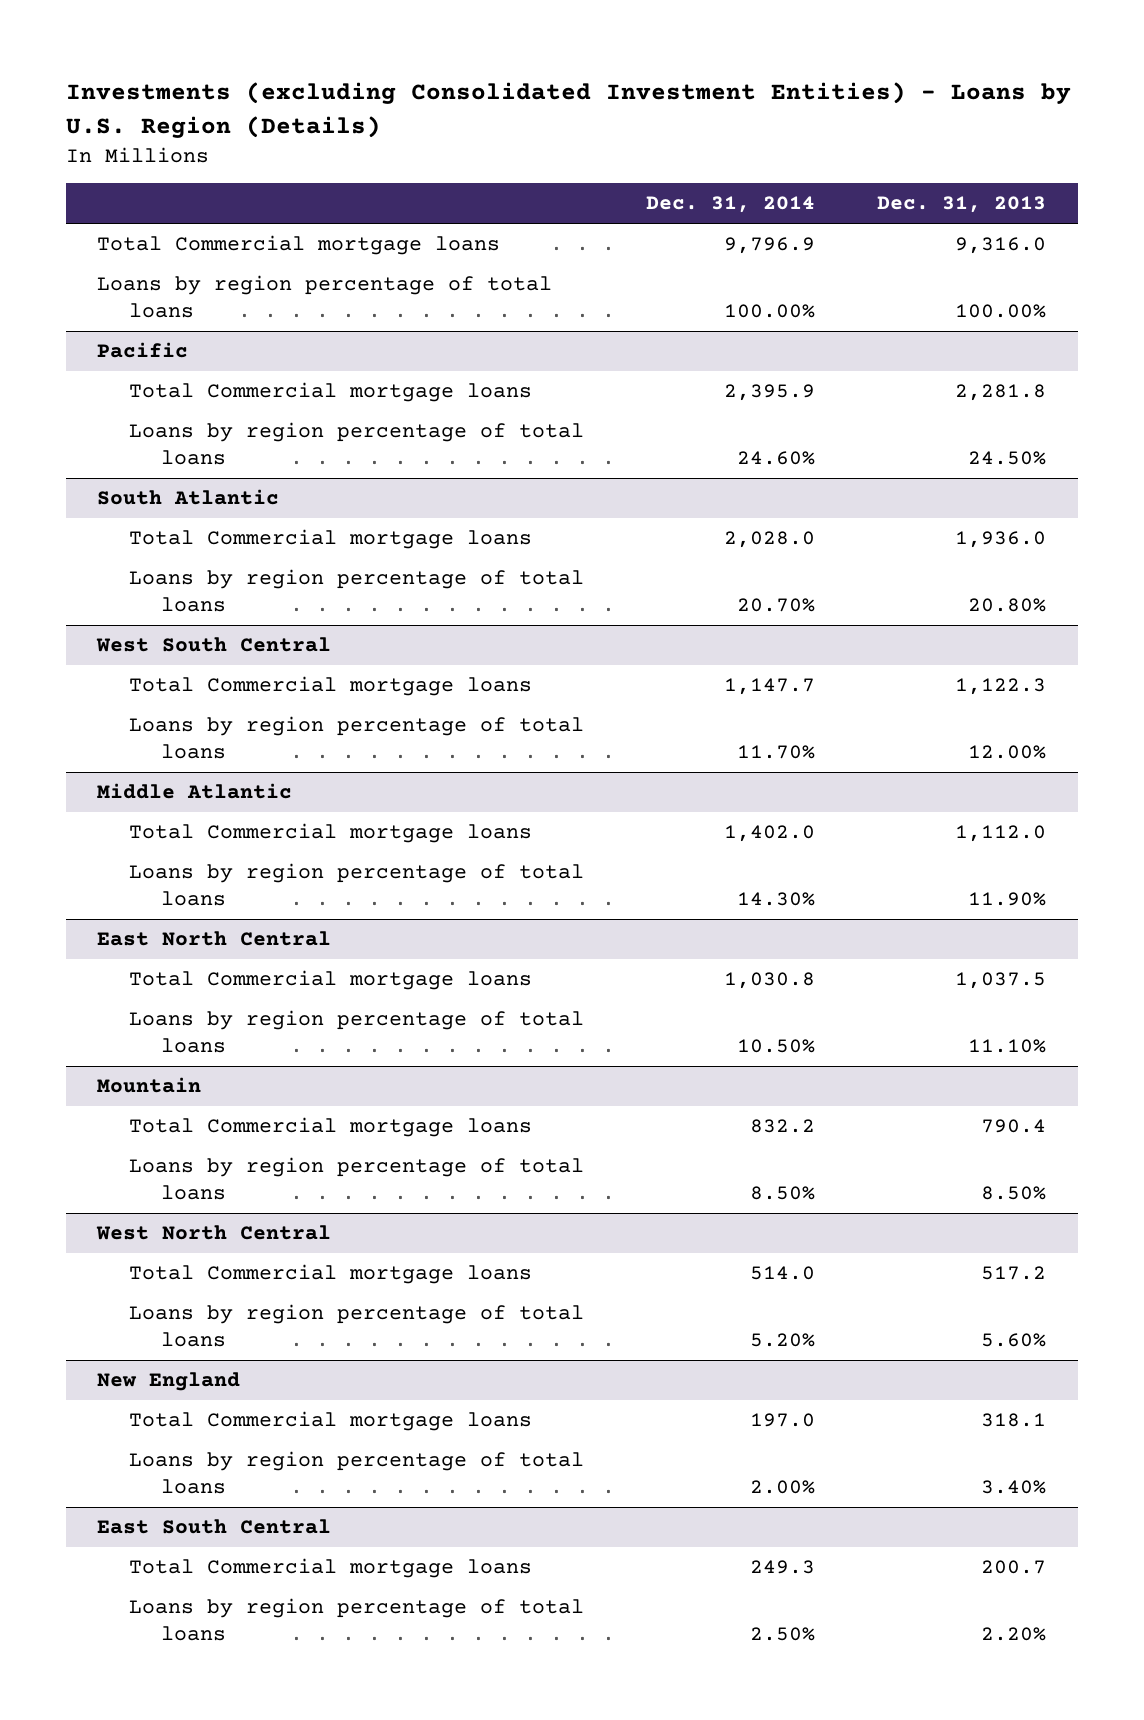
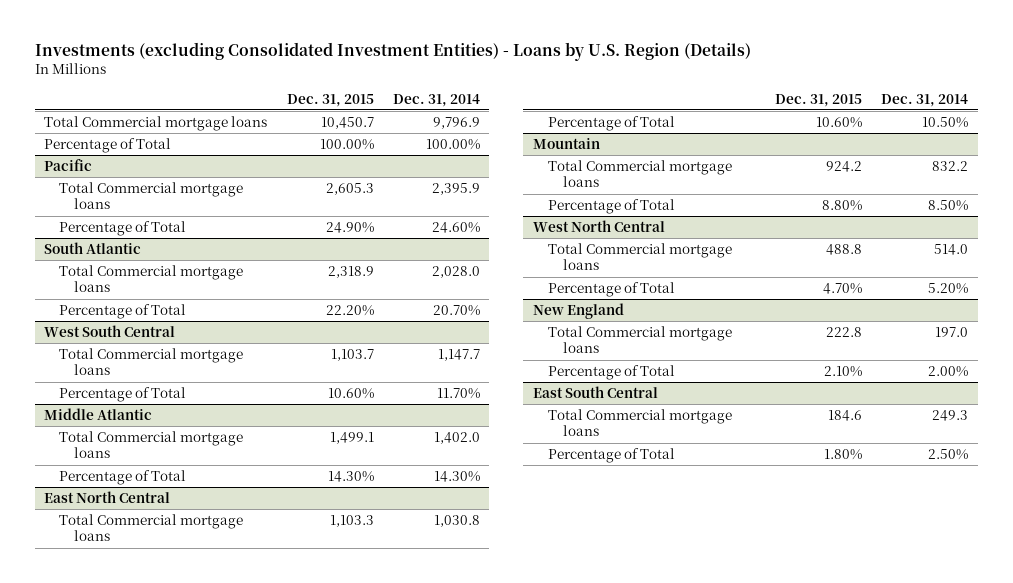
- | Dec. 31, 2014 | Dec. 31, 2013
+ | Dec. 31, 2015 | Dec. 31, 2014
- Loans by region percentage of total loans | 100.00% | 100.00%
+ Percentage of Total | 100.00% | 100.00%
@ Pacific
- Loans by region percentage of total loans | 24.60% | 24.50%
+ Percentage of Total | 24.90% | 24.60%
@ South Atlantic
- Loans by region percentage of total loans | 20.70% | 20.80%
+ Percentage of Total | 22.20% | 20.70%
@ West South Central
- Loans by region percentage of total loans | 11.70% | 12.00%
+ Percentage of Total | 10.60% | 11.70%
@ Middle Atlantic
- Loans by region percentage of total loans | 14.30% | 11.90%
+ Percentage of Total | 14.30% | 14.30%
@ East North Central
- Loans by region percentage of total loans | 10.50% | 11.10%
+ Percentage of Total | 10.60% | 10.50%
@ Mountain
- Loans by region percentage of total loans | 8.50% | 8.50%
+ Percentage of Total | 8.80% | 8.50%
@ West North Central
- Loans by region percentage of total loans | 5.20% | 5.60%
+ Percentage of Total | 4.70% | 5.20%
@ New England
- Loans by region percentage of total loans | 2.00% | 3.40%
+ Percentage of Total | 2.10% | 2.00%
@ East South Central
- Loans by region percentage of total loans | 2.50% | 2.20%
+ Percentage of Total | 1.80% | 2.50%

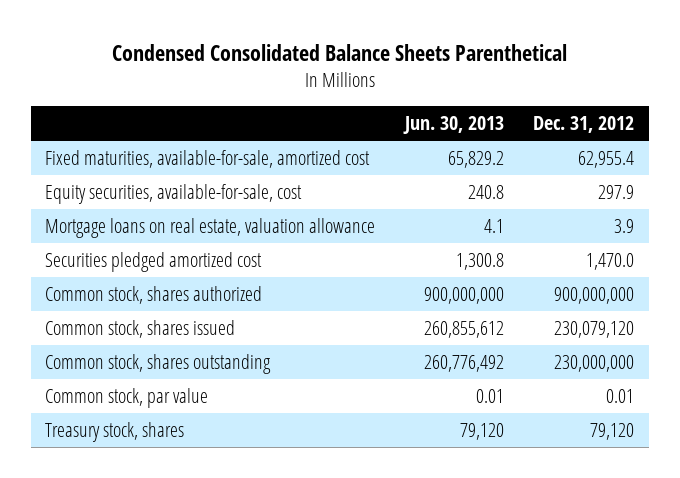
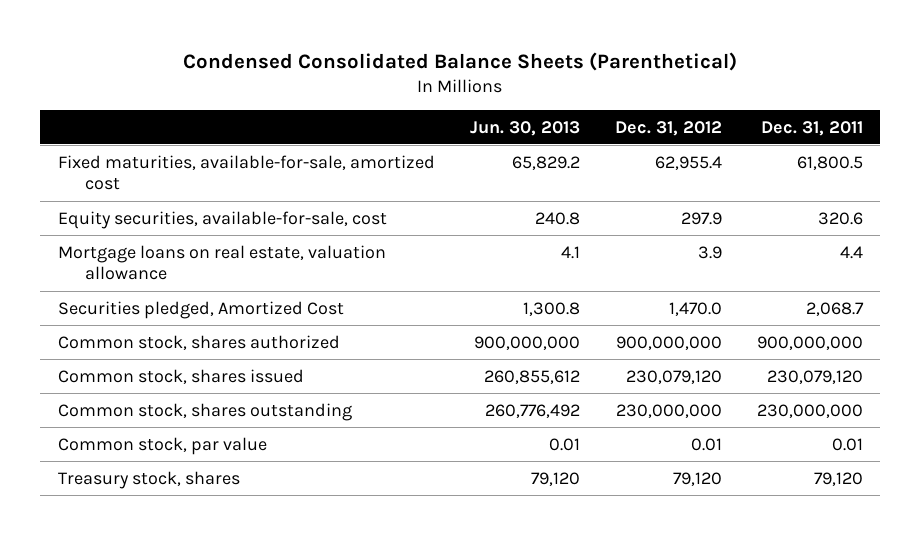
- Condensed Consolidated Balance Sheets Parenthetical
+ Condensed Consolidated Balance Sheets (Parenthetical)
- | Jun. 30, 2013 | Dec. 31, 2012
+ | Jun. 30, 2013 | Dec. 31, 2012 | Dec. 31, 2011
- Securities pledged amortized cost | 1,300.8 | 1,470.0
+ Securities pledged, Amortized Cost | 1,300.8 | 1,470.0 | 2,068.7

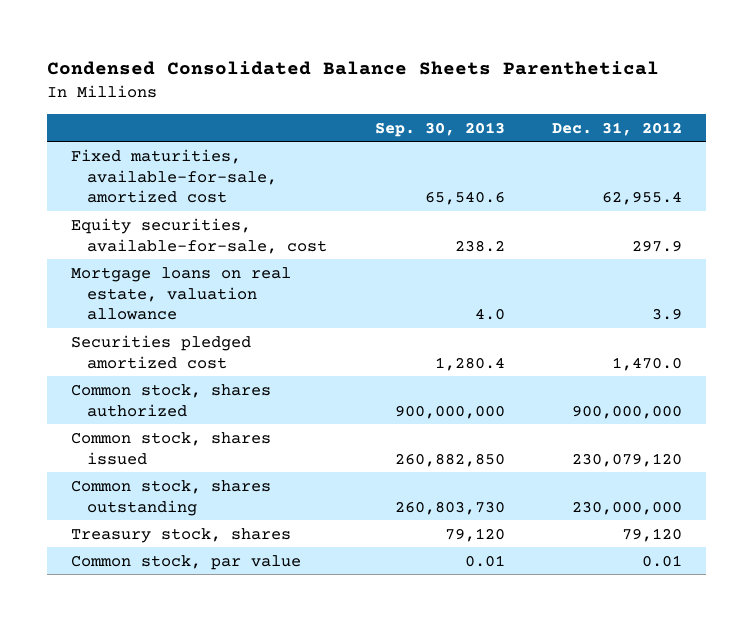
- Condensed Consolidated Balance Sheets (Parenthetical)
+ Condensed Consolidated Balance Sheets Parenthetical
- | Jun. 30, 2013 | Dec. 31, 2012 | Dec. 31, 2011
+ | Sep. 30, 2013 | Dec. 31, 2012
- Securities pledged, Amortized Cost | 1,300.8 | 1,470.0 | 2,068.7
+ Securities pledged amortized cost | 1,280.4 | 1,470.0
moved down: Common stock, par value | 0.01 | 0.01

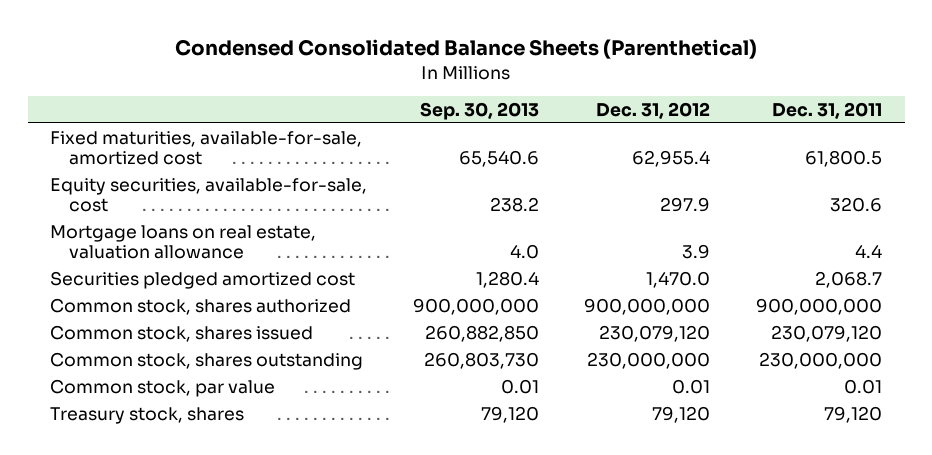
- Condensed Consolidated Balance Sheets Parenthetical
+ Condensed Consolidated Balance Sheets (Parenthetical)
- | Sep. 30, 2013 | Dec. 31, 2012
+ | Sep. 30, 2013 | Dec. 31, 2012 | Dec. 31, 2011
moved down: Treasury stock, shares | 79,120 | 79,120 | 79,120

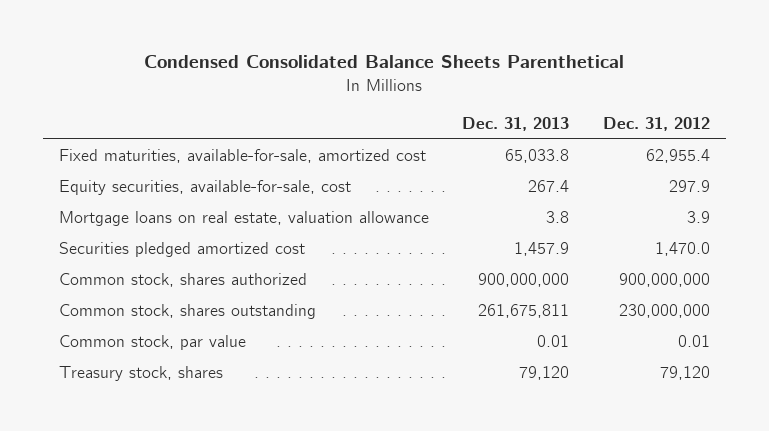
- Condensed Consolidated Balance Sheets (Parenthetical)
+ Condensed Consolidated Balance Sheets Parenthetical
- | Sep. 30, 2013 | Dec. 31, 2012 | Dec. 31, 2011
+ | Dec. 31, 2013 | Dec. 31, 2012
- Common stock, shares issued | 260,882,850 | 230,079,120 | 230,079,120

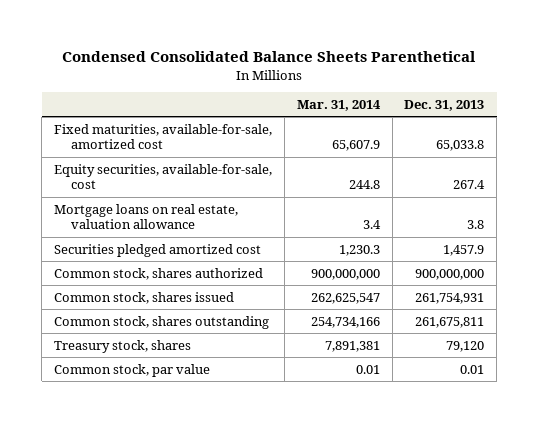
- | Dec. 31, 2013 | Dec. 31, 2012
+ | Mar. 31, 2014 | Dec. 31, 2013
+ Common stock, shares issued | 262,625,547 | 261,754,931
moved down: Common stock, par value | 0.01 | 0.01

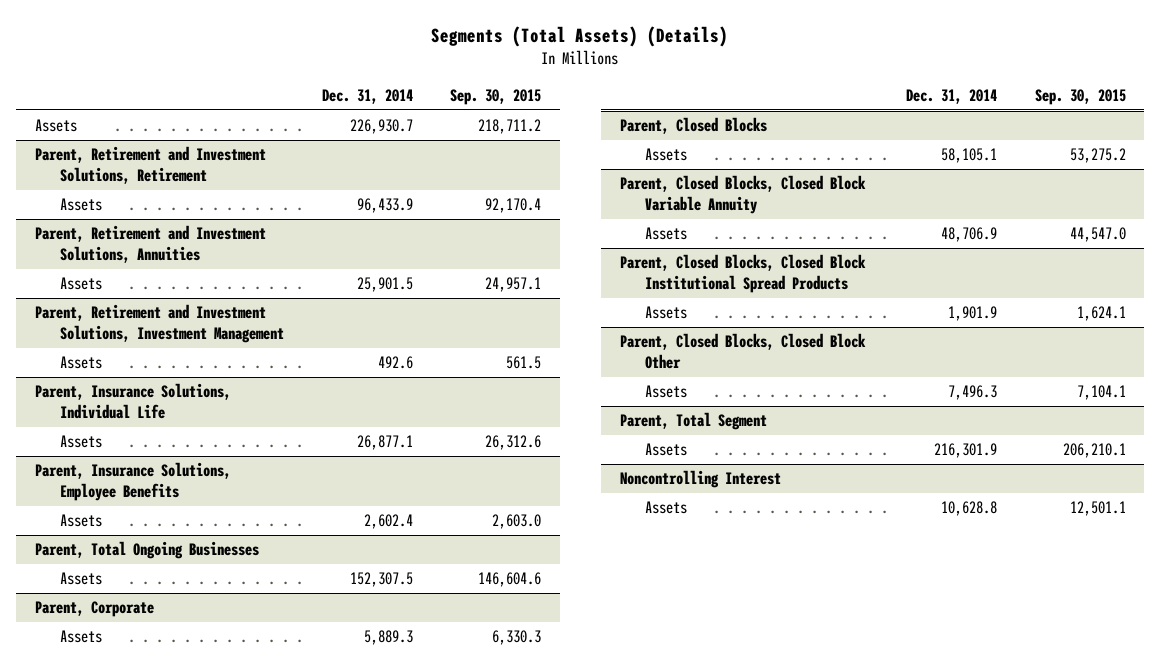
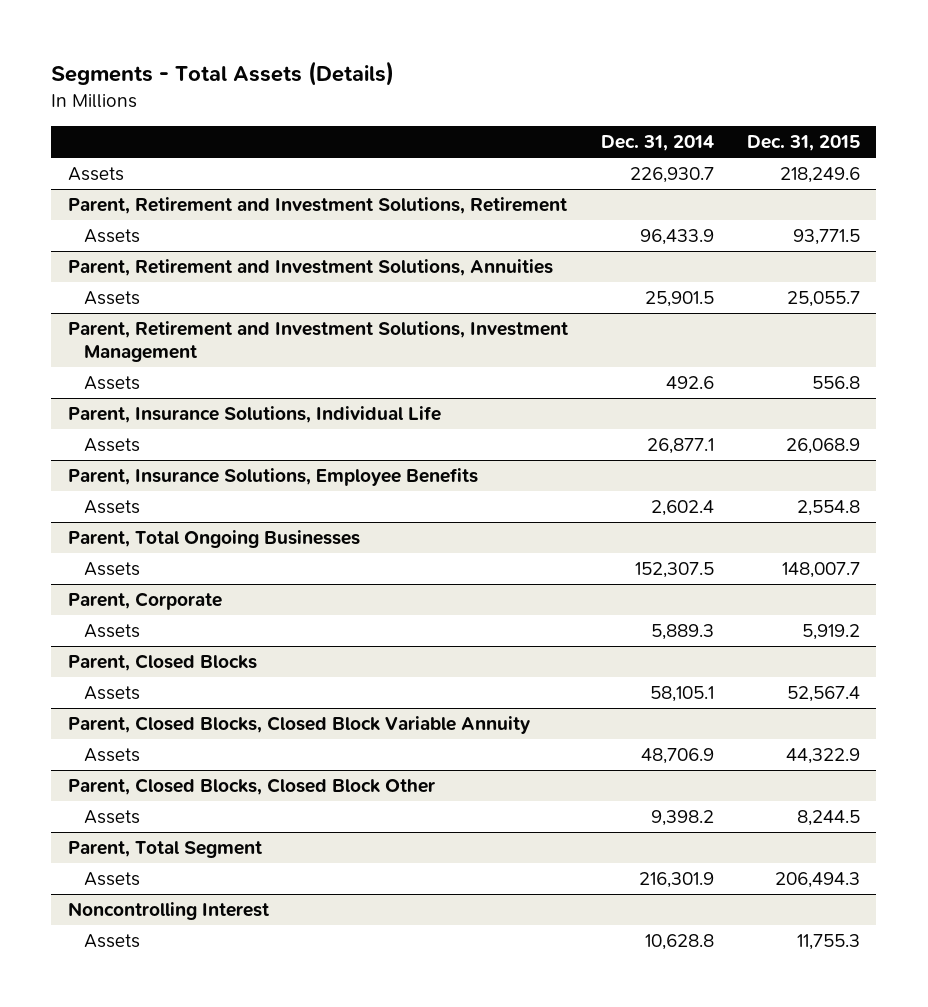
- Segments (Total Assets) (Details)
+ Segments - Total Assets (Details)
- | Dec. 31, 2014 | Sep. 30, 2015
+ | Dec. 31, 2014 | Dec. 31, 2015
- Parent, Closed Blocks, Closed Block Institutional Spread Products
- Assets | 1,901.9 | 1,624.1
@ Parent, Closed Blocks, Closed Block Other
- Assets | 7,496.3 | 7,104.1
+ Assets | 9,398.2 | 8,244.5

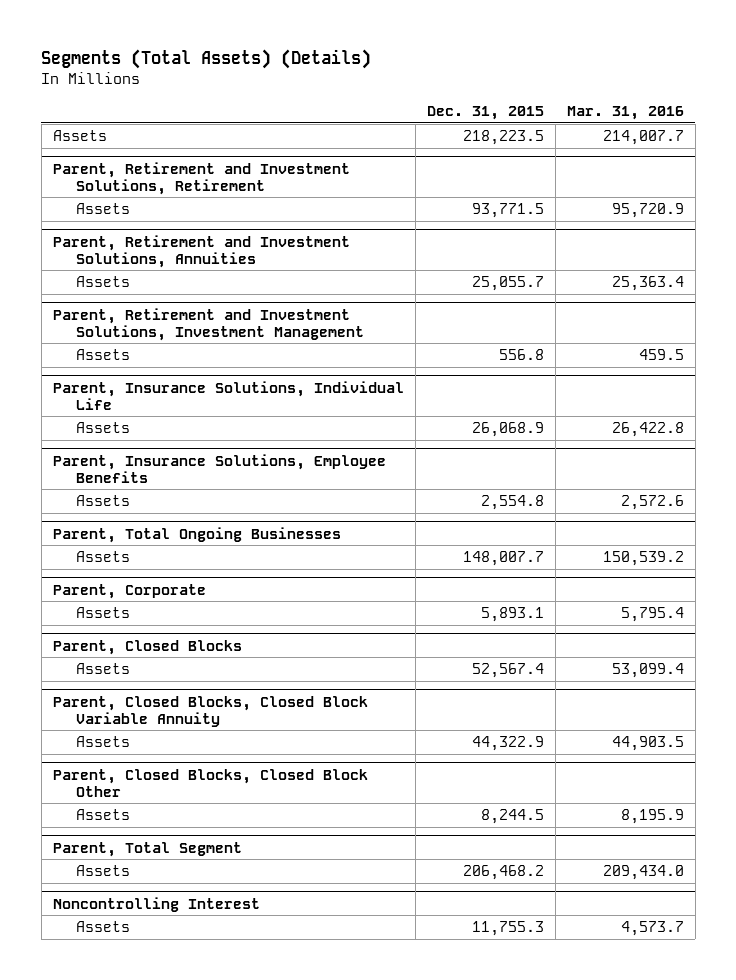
- Segments - Total Assets (Details)
+ Segments (Total Assets) (Details)
- | Dec. 31, 2014 | Dec. 31, 2015
+ | Dec. 31, 2015 | Mar. 31, 2016
- Assets | 226,930.7 | 218,249.6
+ Assets | 218,223.5 | 214,007.7
@ Parent, Corporate
- Assets | 5,889.3 | 5,919.2
+ Assets | 5,893.1 | 5,795.4
@ Parent, Total Segment
- Assets | 216,301.9 | 206,494.3
+ Assets | 206,468.2 | 209,434.0

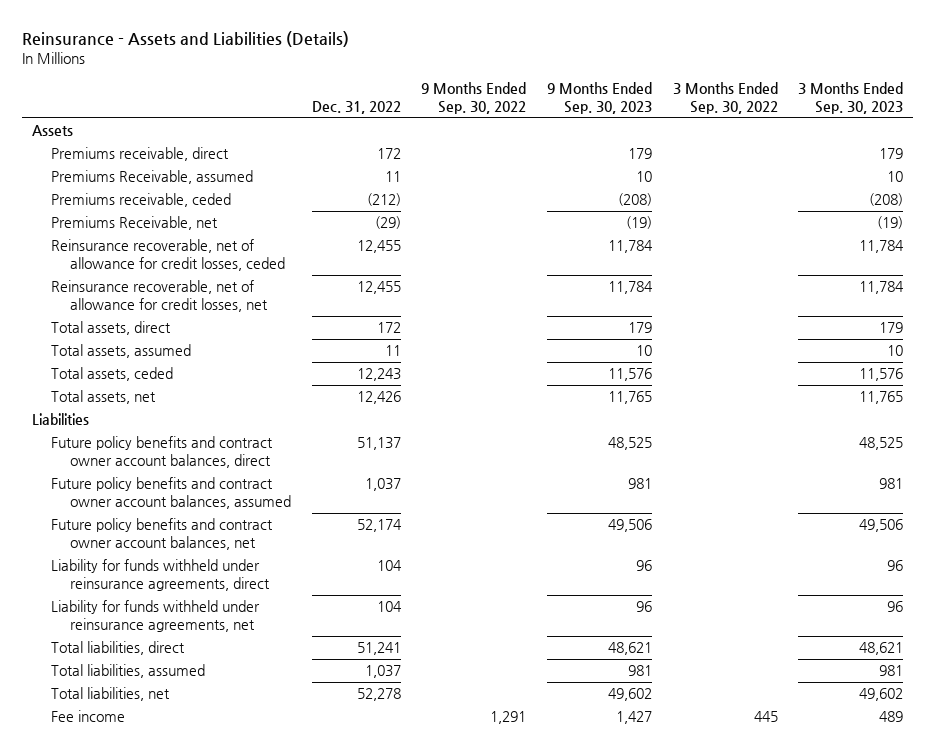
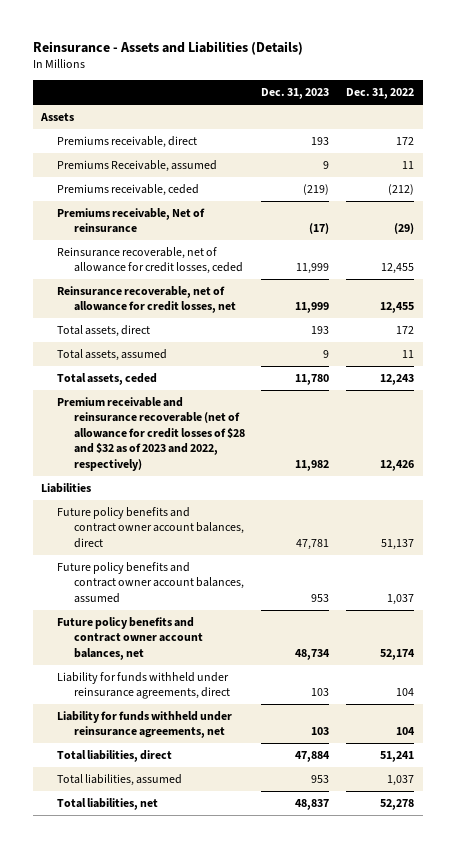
- | Dec. 31, 2022 | 9 Months Ended Sep. 30, 2022 | 9 Months Ended Sep. 30, 2023 | 3 Months Ended Sep. 30, 2022 | 3 Months Ended Sep. 30, 2023
+ | Dec. 31, 2023 | Dec. 31, 2022
- Premiums Receivable, net | (29) | | (19) | | (19)
+ Premiums receivable, Net of reinsurance | (17) | (29)
- Total assets, net | 12,426 | | 11,765 | | 11,765
+ Premium receivable and reinsurance recoverable (net of allowance for credit losses of $28 and $32 as of 2023 and 2022, respectively) | 11,982 | 12,426
- Fee income | | 1,291 | 1,427 | 445 | 489

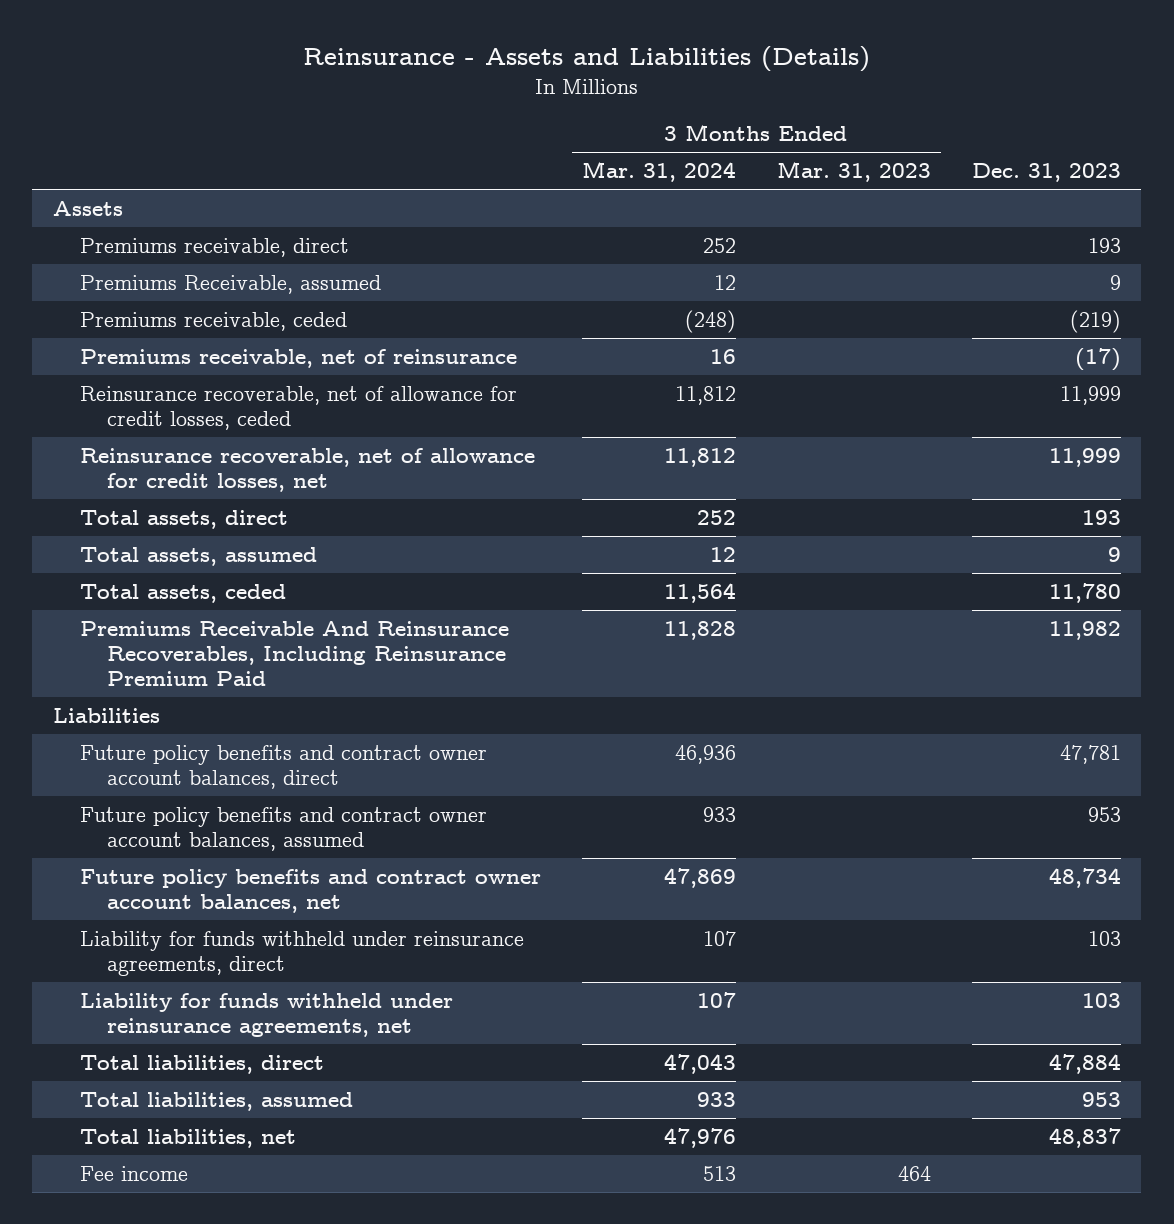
- | Dec. 31, 2023 | Dec. 31, 2022
+ | 3 Months Ended Mar. 31, 2024 | 3 Months Ended Mar. 31, 2023 | Dec. 31, 2023
- Premiums receivable, Net of reinsurance | (17) | (29)
+ Premiums receivable, net of reinsurance | 16 | | (17)
- Premium receivable and reinsurance recoverable (net of allowance for credit losses of $28 and $32 as of 2023 and 2022, respectively) | 11,982 | 12,426
+ Premiums Receivable And Reinsurance Recoverables, Including Reinsurance Premium Paid | 11,828 | | 11,982
+ Fee income | 513 | 464 |

